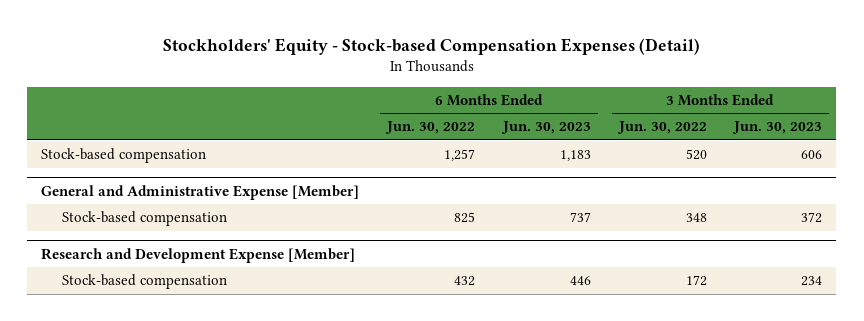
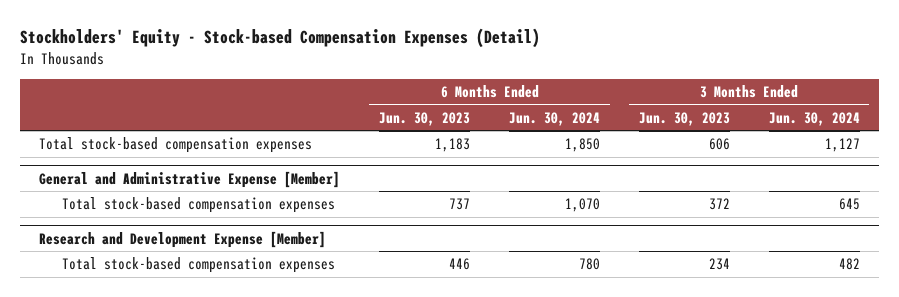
- | 6 Months Ended Jun. 30, 2022 | 6 Months Ended Jun. 30, 2023 | 3 Months Ended Jun. 30, 2022 | 3 Months Ended Jun. 30, 2023
+ | 6 Months Ended Jun. 30, 2023 | 6 Months Ended Jun. 30, 2024 | 3 Months Ended Jun. 30, 2023 | 3 Months Ended Jun. 30, 2024
- Stock-based compensation | 1,257 | 1,183 | 520 | 606
+ Total stock-based compensation expenses | 1,183 | 1,850 | 606 | 1,127
@ General and Administrative Expense [Member]
- Stock-based compensation | 825 | 737 | 348 | 372
+ Total stock-based compensation expenses | 737 | 1,070 | 372 | 645
@ Research and Development Expense [Member]
- Stock-based compensation | 432 | 446 | 172 | 234
+ Total stock-based compensation expenses | 446 | 780 | 234 | 482

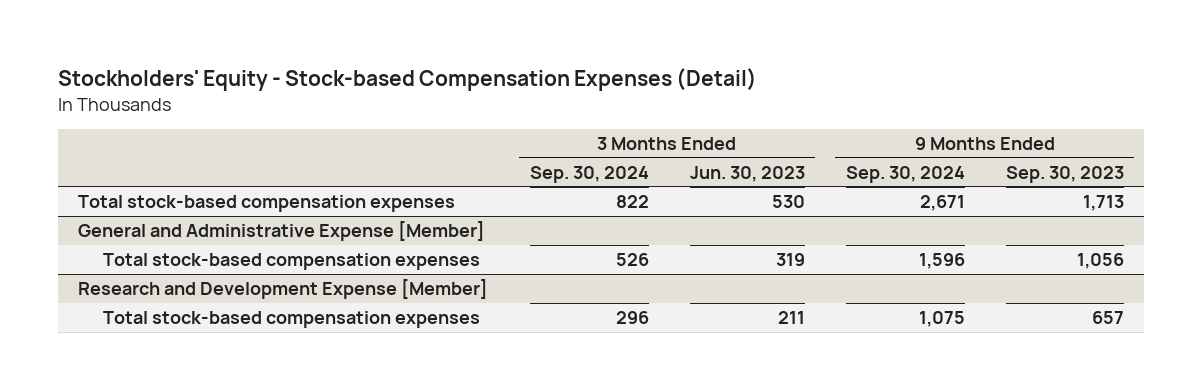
- | 6 Months Ended Jun. 30, 2023 | 6 Months Ended Jun. 30, 2024 | 3 Months Ended Jun. 30, 2023 | 3 Months Ended Jun. 30, 2024
+ | 3 Months Ended Sep. 30, 2024 | 3 Months Ended Jun. 30, 2023 | 9 Months Ended Sep. 30, 2024 | 9 Months Ended Sep. 30, 2023
- Total stock-based compensation expenses | 1,183 | 1,850 | 606 | 1,127
+ Total stock-based compensation expenses | 822 | 530 | 2,671 | 1,713
@ General and Administrative Expense [Member]
- Total stock-based compensation expenses | 737 | 1,070 | 372 | 645
+ Total stock-based compensation expenses | 526 | 319 | 1,596 | 1,056
@ Research and Development Expense [Member]
- Total stock-based compensation expenses | 446 | 780 | 234 | 482
+ Total stock-based compensation expenses | 296 | 211 | 1,075 | 657

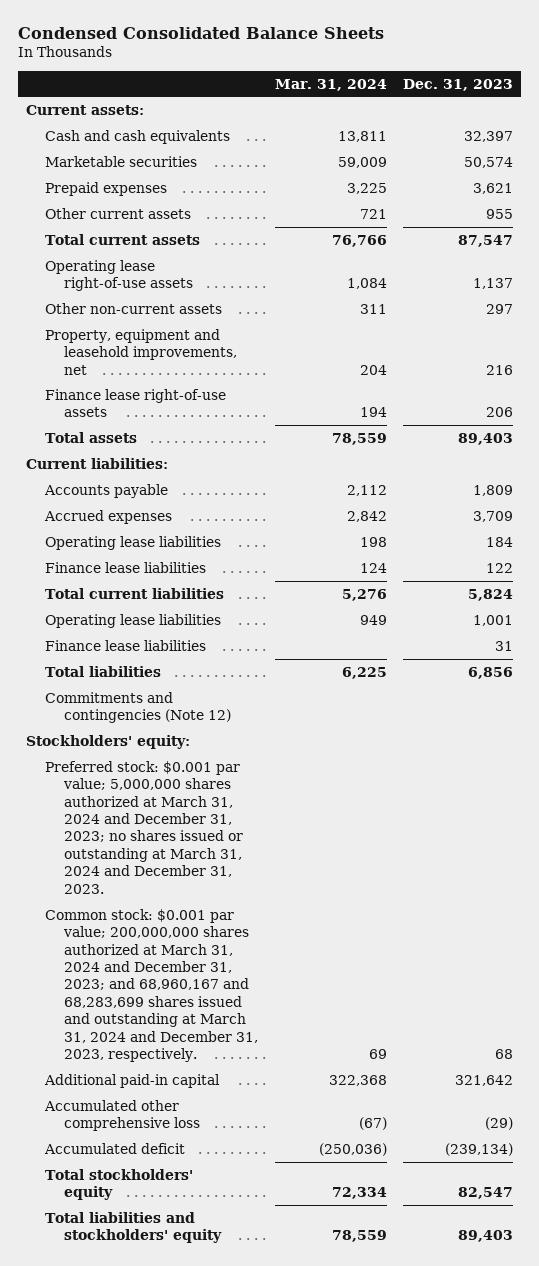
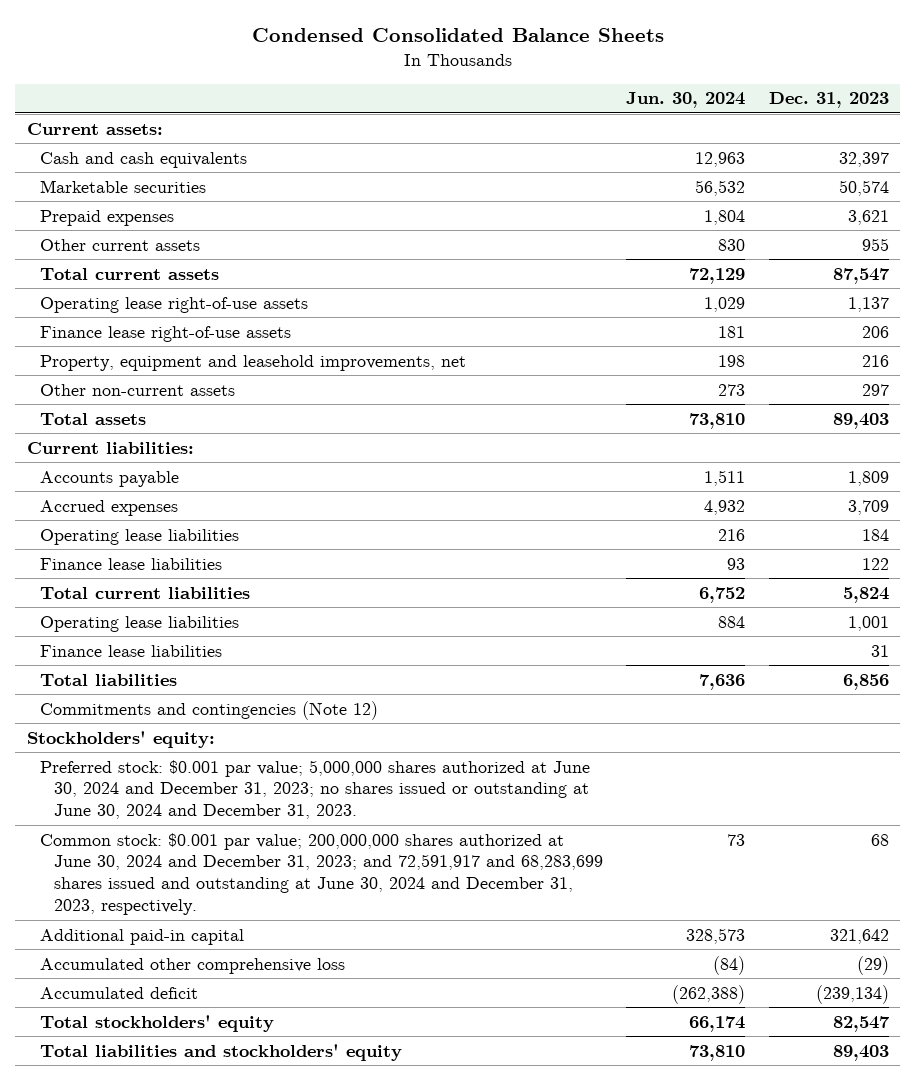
- | Mar. 31, 2024 | Dec. 31, 2023
+ | Jun. 30, 2024 | Dec. 31, 2023
moved down: Property, equipment and leasehold improvements, net | 198 | 216
moved down: Other non-current assets | 273 | 297
- Preferred stock: $0.001 par value; 5,000,000 shares authorized at March 31, 2024 and December 31, 2023; no shares issued or outstanding at March 31, 2024 and December 31, 2023.
- Common stock: $0.001 par value; 200,000,000 shares authorized at March 31, 2024 and December 31, 2023; and 68,960,167 and 68,283,699 shares issued and outstanding at March 31, 2024 and December 31, 2023, respectively. | 69 | 68
+ Preferred stock: $0.001 par value; 5,000,000 shares authorized at June 30, 2024 and December 31, 2023; no shares issued or outstanding at June 30, 2024 and December 31, 2023.
+ Common stock: $0.001 par value; 200,000,000 shares authorized at June 30, 2024 and December 31, 2023; and 72,591,917 and 68,283,699 shares issued and outstanding at June 30, 2024 and December 31, 2023, respectively. | 73 | 68

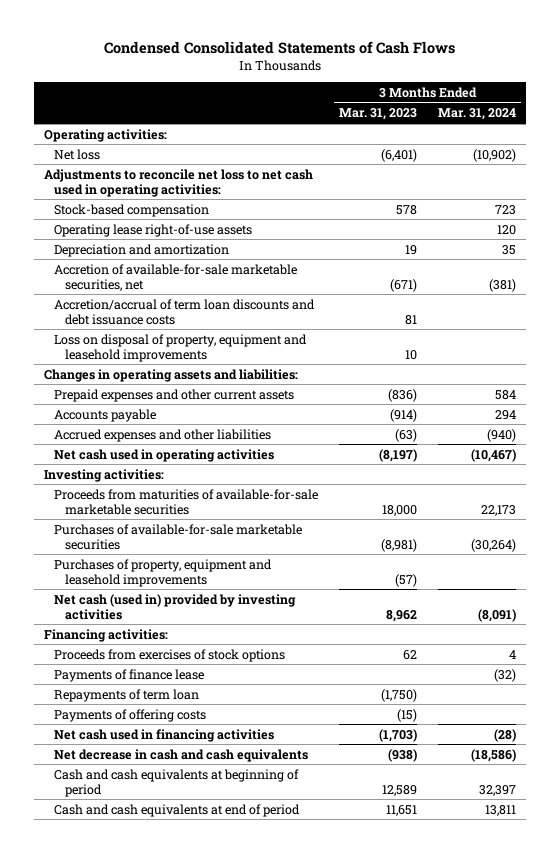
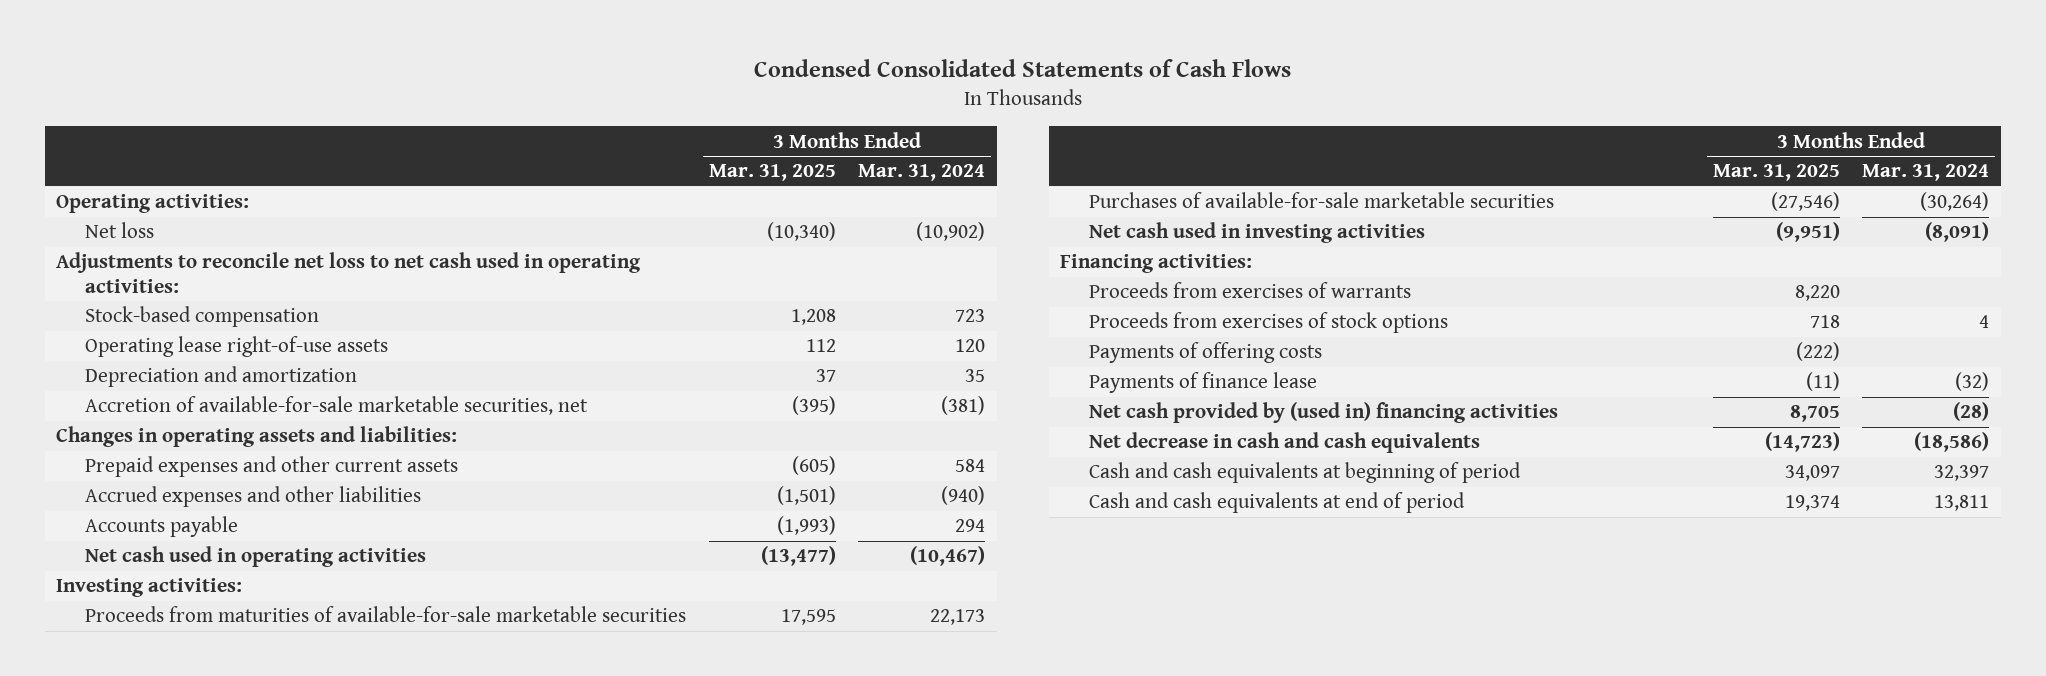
- | 3 Months Ended Mar. 31, 2023 | 3 Months Ended Mar. 31, 2024
+ | 3 Months Ended Mar. 31, 2025 | 3 Months Ended Mar. 31, 2024
- Accretion/accrual of term loan discounts and debt issuance costs | 81 |
- Loss on disposal of property, equipment and leasehold improvements | 10 |
moved down: Accounts payable | (1,993) | 294
- Purchases of property, equipment and leasehold improvements | (57) |
- Net cash (used in) provided by investing activities | 8,962 | (8,091)
+ Net cash used in investing activities | (9,951) | (8,091)
+ Proceeds from exercises of warrants | 8,220 |
- Repayments of term loan | (1,750) |
- Net cash used in financing activities | (1,703) | (28)
moved down: Payments of finance lease | (11) | (32)
+ Net cash provided by (used in) financing activities | 8,705 | (28)

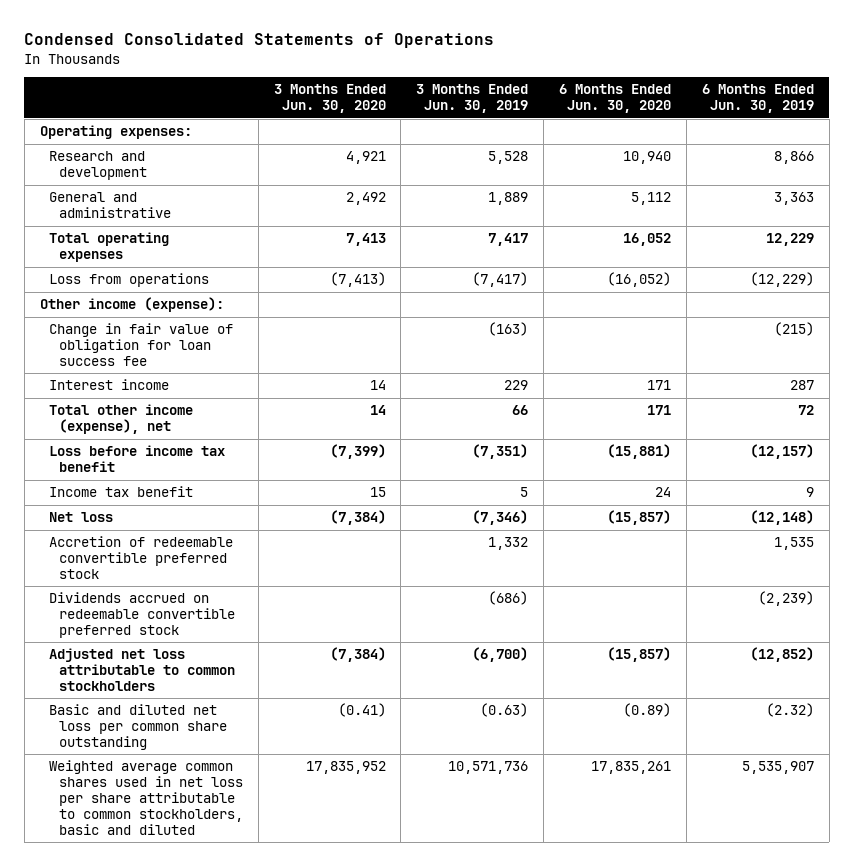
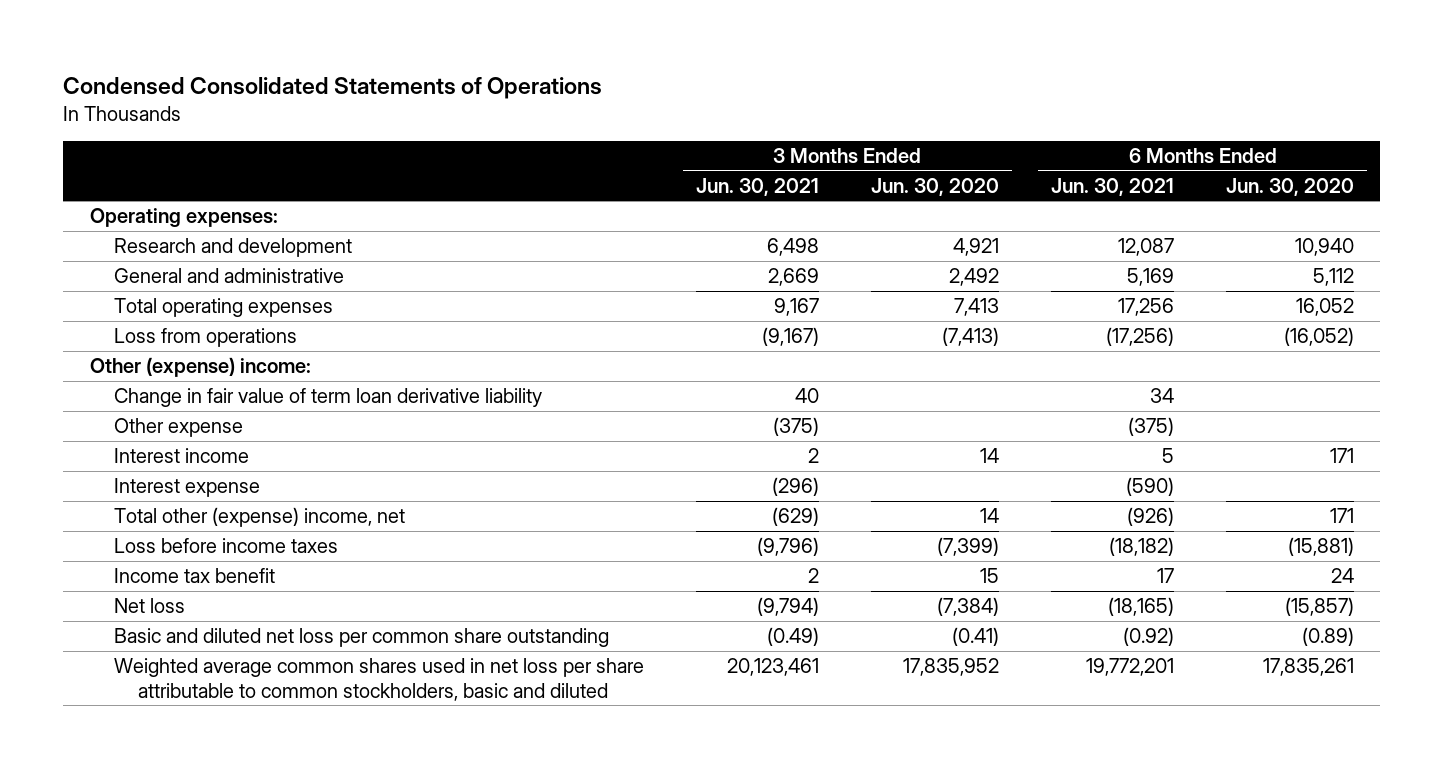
- | 3 Months Ended Jun. 30, 2020 | 3 Months Ended Jun. 30, 2019 | 6 Months Ended Jun. 30, 2020 | 6 Months Ended Jun. 30, 2019
+ | 3 Months Ended Jun. 30, 2021 | 3 Months Ended Jun. 30, 2020 | 6 Months Ended Jun. 30, 2021 | 6 Months Ended Jun. 30, 2020
- Other income (expense):
- Change in fair value of obligation for loan success fee | | (163) | | (215)
+ Other (expense) income:
+ Change in fair value of term loan derivative liability | 40 | | 34 |
+ Other expense | (375) | | (375) |
- Total other income (expense), net | 14 | 66 | 171 | 72
- Loss before income tax benefit | (7,399) | (7,351) | (15,881) | (12,157)
+ Interest expense | (296) | | (590) |
+ Total other (expense) income, net | (629) | 14 | (926) | 171
+ Loss before income taxes | (9,796) | (7,399) | (18,182) | (15,881)
- Accretion of redeemable convertible preferred stock | | 1,332 | | 1,535
- Dividends accrued on redeemable convertible preferred stock | | (686) | | (2,239)
- Adjusted net loss attributable to common stockholders | (7,384) | (6,700) | (15,857) | (12,852)

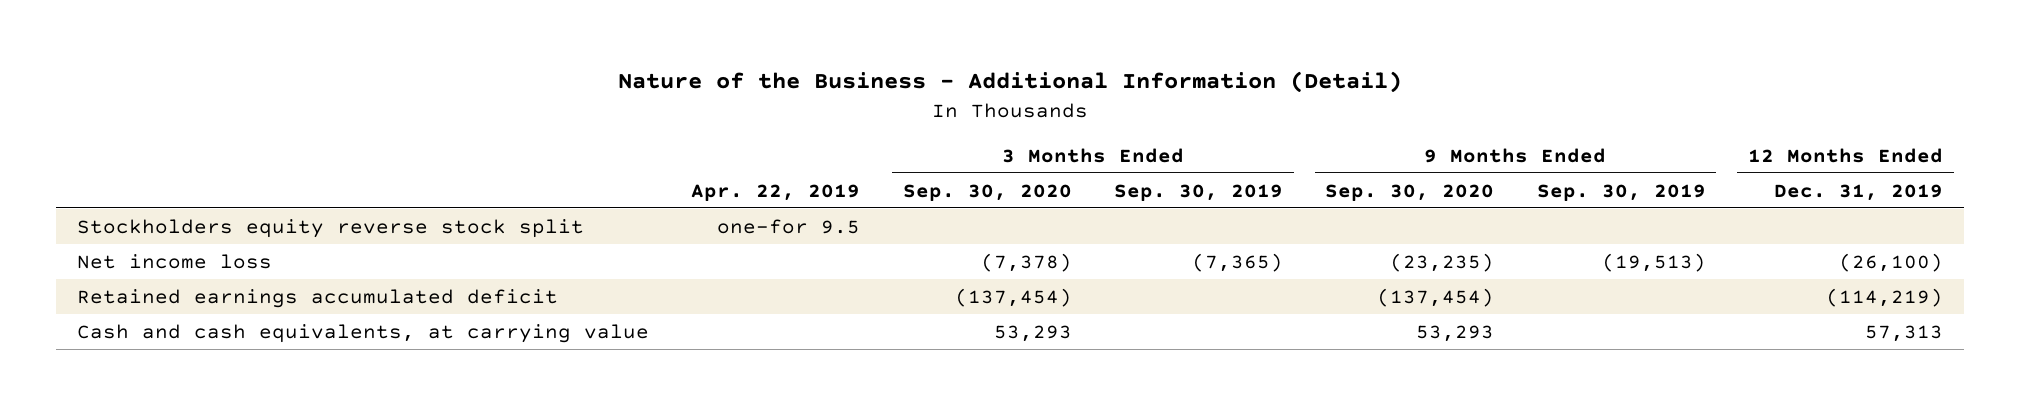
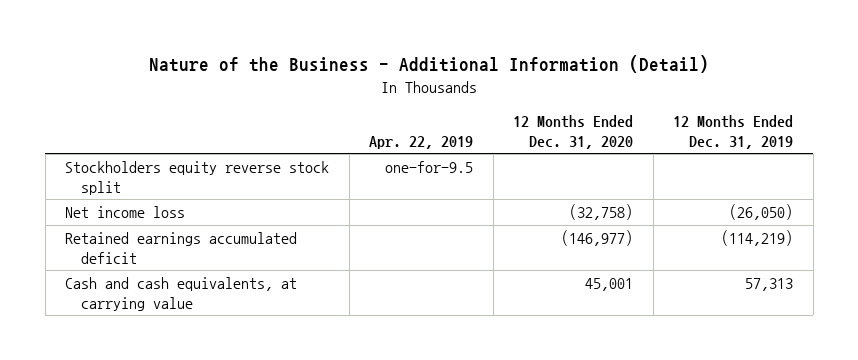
- | Apr. 22, 2019 | 3 Months Ended Sep. 30, 2020 | 3 Months Ended Sep. 30, 2019 | 9 Months Ended Sep. 30, 2020 | 9 Months Ended Sep. 30, 2019 | 12 Months Ended Dec. 31, 2019
+ | Apr. 22, 2019 | 12 Months Ended Dec. 31, 2020 | 12 Months Ended Dec. 31, 2019
- Stockholders equity reverse stock split | one-for 9.5 | | | | |
- Net income loss | | (7,378) | (7,365) | (23,235) | (19,513) | (26,100)
+ Stockholders equity reverse stock split | one-for-9.5 | |
+ Net income loss | | (32,758) | (26,050)

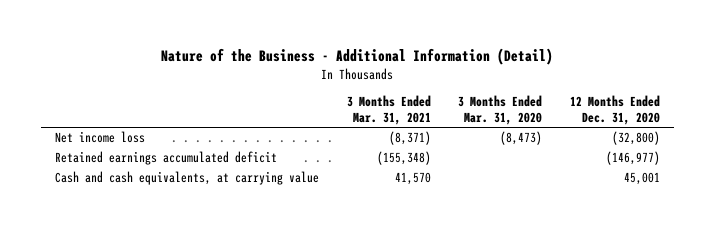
- | Apr. 22, 2019 | 12 Months Ended Dec. 31, 2020 | 12 Months Ended Dec. 31, 2019
+ | 3 Months Ended Mar. 31, 2021 | 3 Months Ended Mar. 31, 2020 | 12 Months Ended Dec. 31, 2020
- Stockholders equity reverse stock split | one-for-9.5 | |
- Net income loss | | (32,758) | (26,050)
+ Net income loss | (8,371) | (8,473) | (32,800)

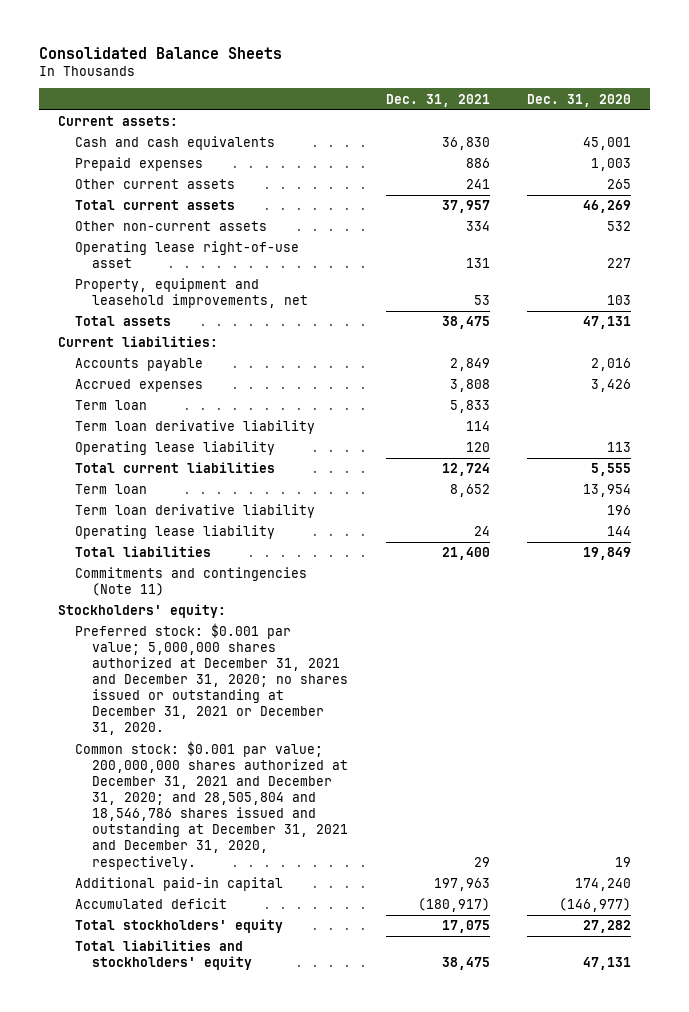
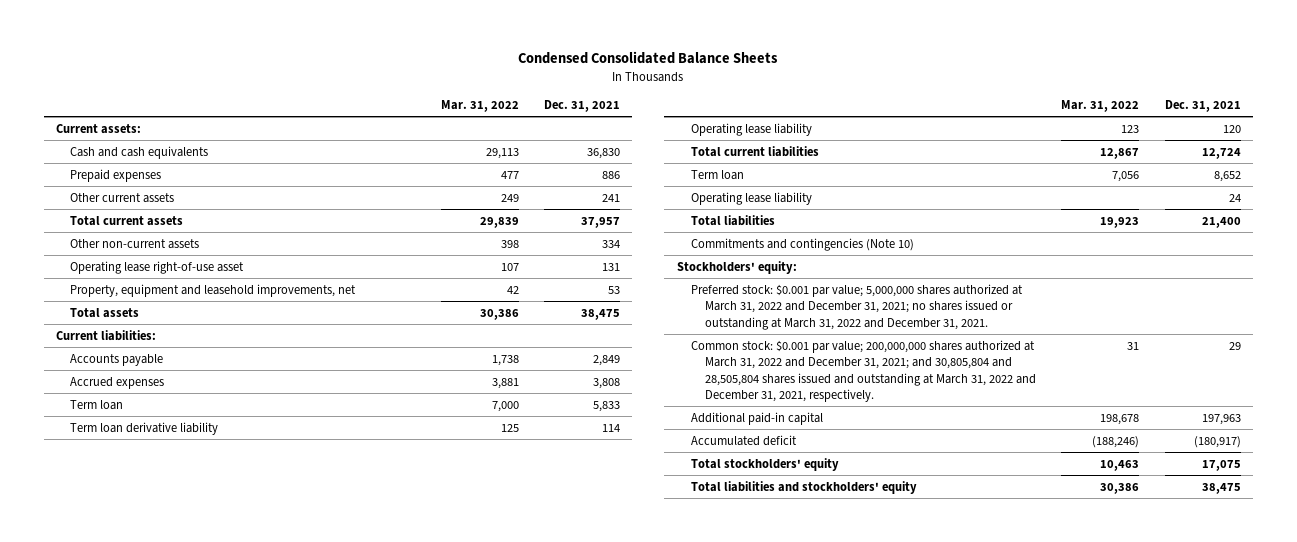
- Consolidated Balance Sheets
+ Condensed Consolidated Balance Sheets
- | Dec. 31, 2021 | Dec. 31, 2020
+ | Mar. 31, 2022 | Dec. 31, 2021
- Term loan derivative liability | | 196
- Commitments and contingencies (Note 11)
+ Commitments and contingencies (Note 10)
- Preferred stock: $0.001 par value; 5,000,000 shares authorized at December 31, 2021 and December 31, 2020; no shares issued or outstanding at December 31, 2021 or December 31, 2020.
- Common stock: $0.001 par value; 200,000,000 shares authorized at December 31, 2021 and December 31, 2020; and 28,505,804 and 18,546,786 shares issued and outstanding at December 31, 2021 and December 31, 2020, respectively. | 29 | 19
+ Preferred stock: $0.001 par value; 5,000,000 shares authorized at March 31, 2022 and December 31, 2021; no shares issued or outstanding at March 31, 2022 and December 31, 2021.
+ Common stock: $0.001 par value; 200,000,000 shares authorized at March 31, 2022 and December 31, 2021; and 30,805,804 and 28,505,804 shares issued and outstanding at March 31, 2022 and December 31, 2021, respectively. | 31 | 29

